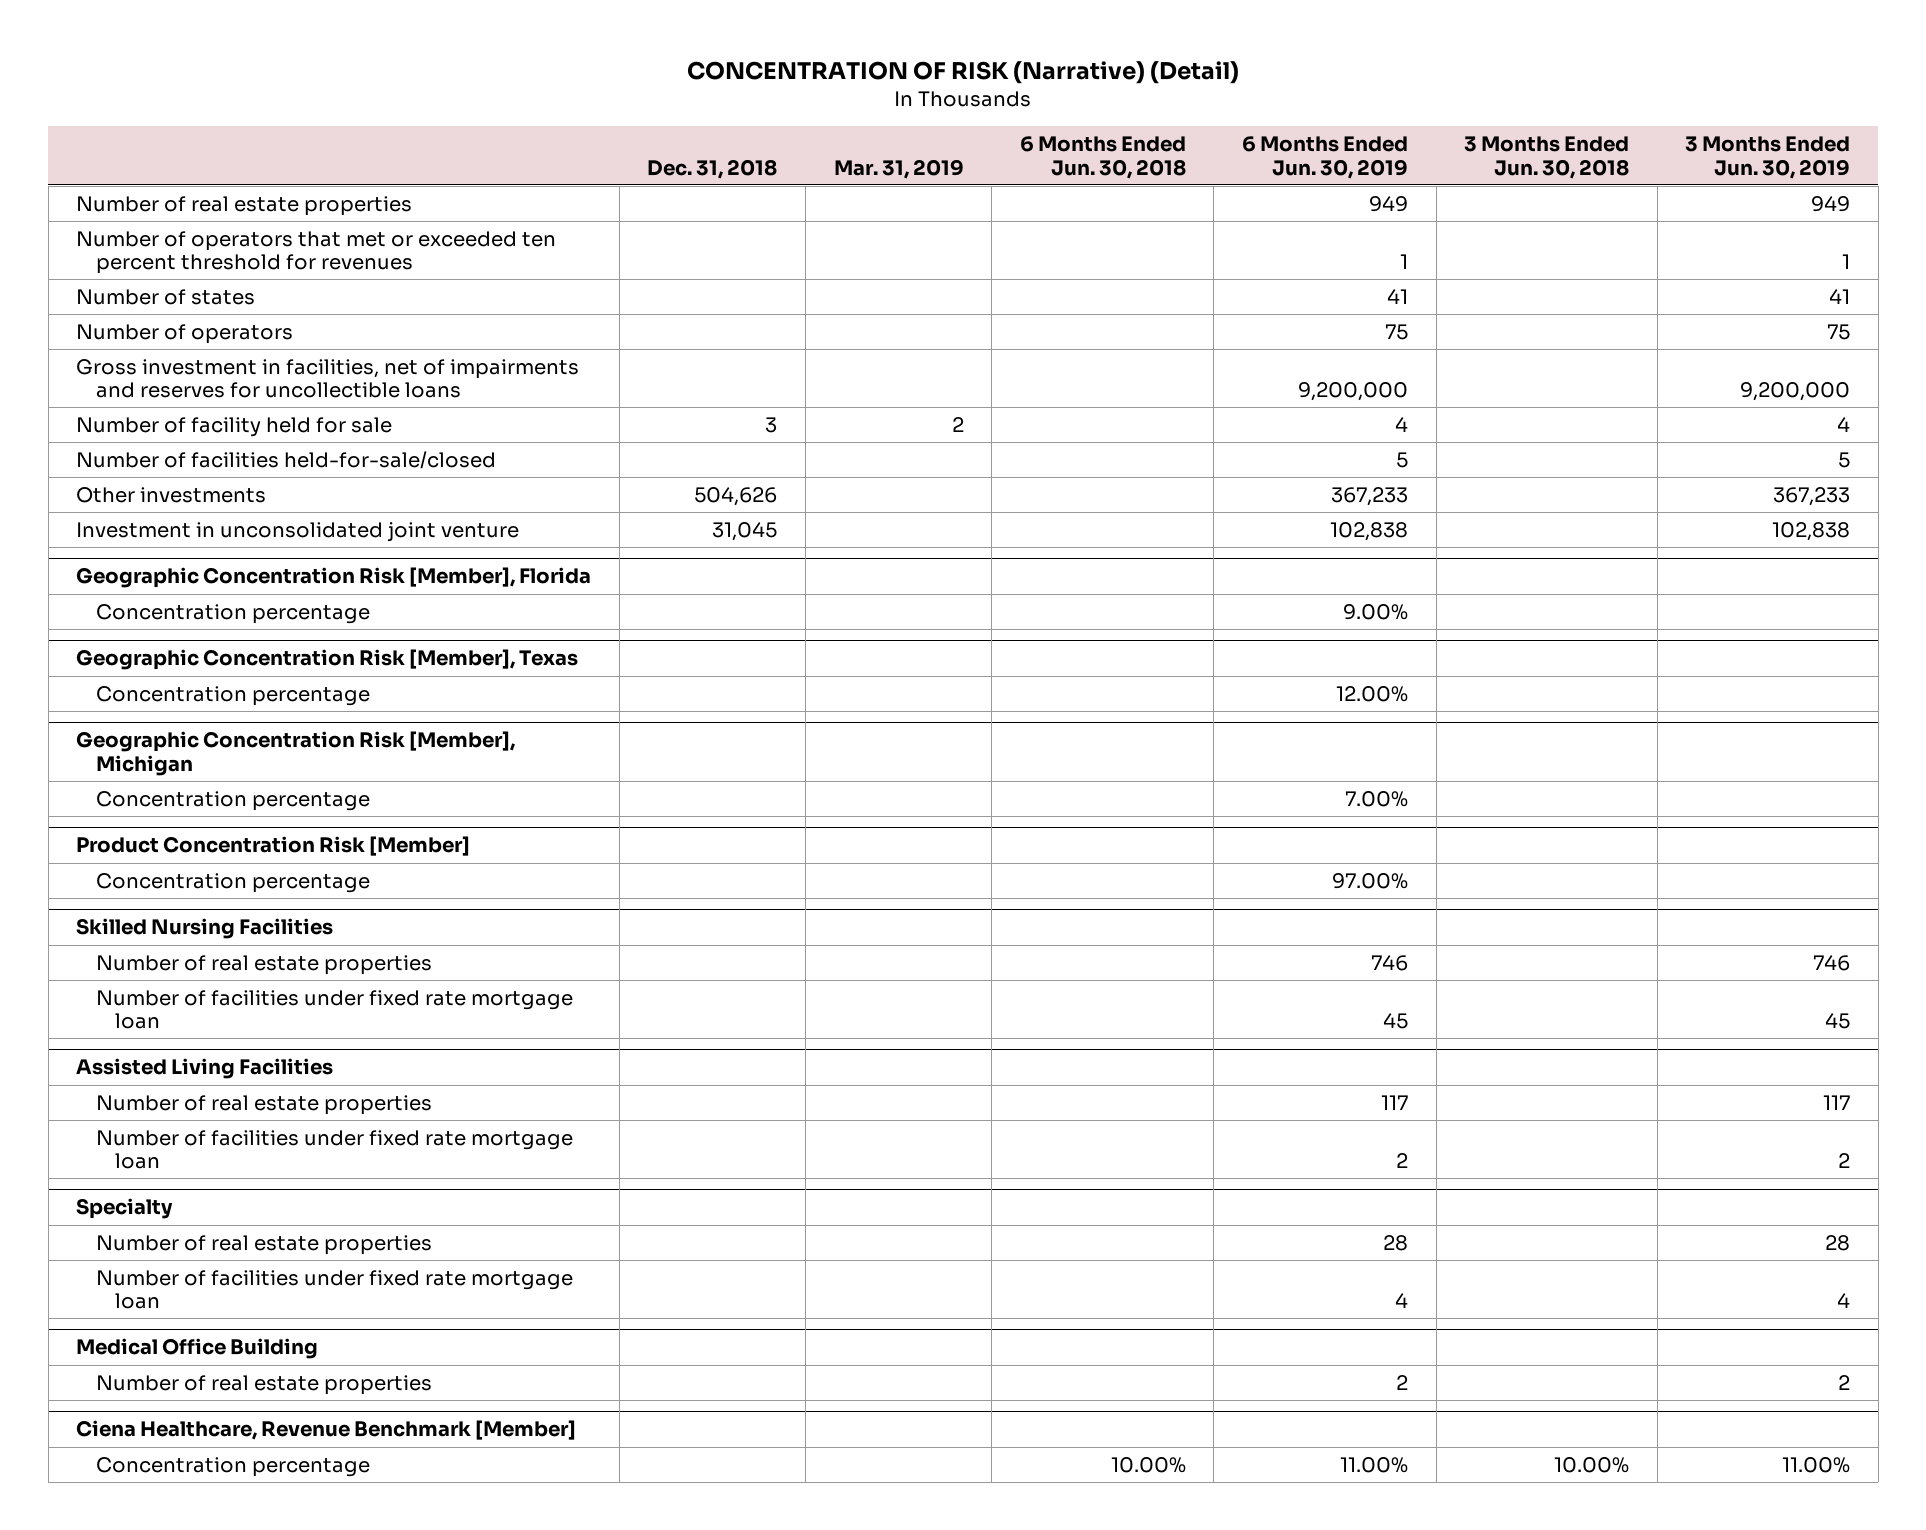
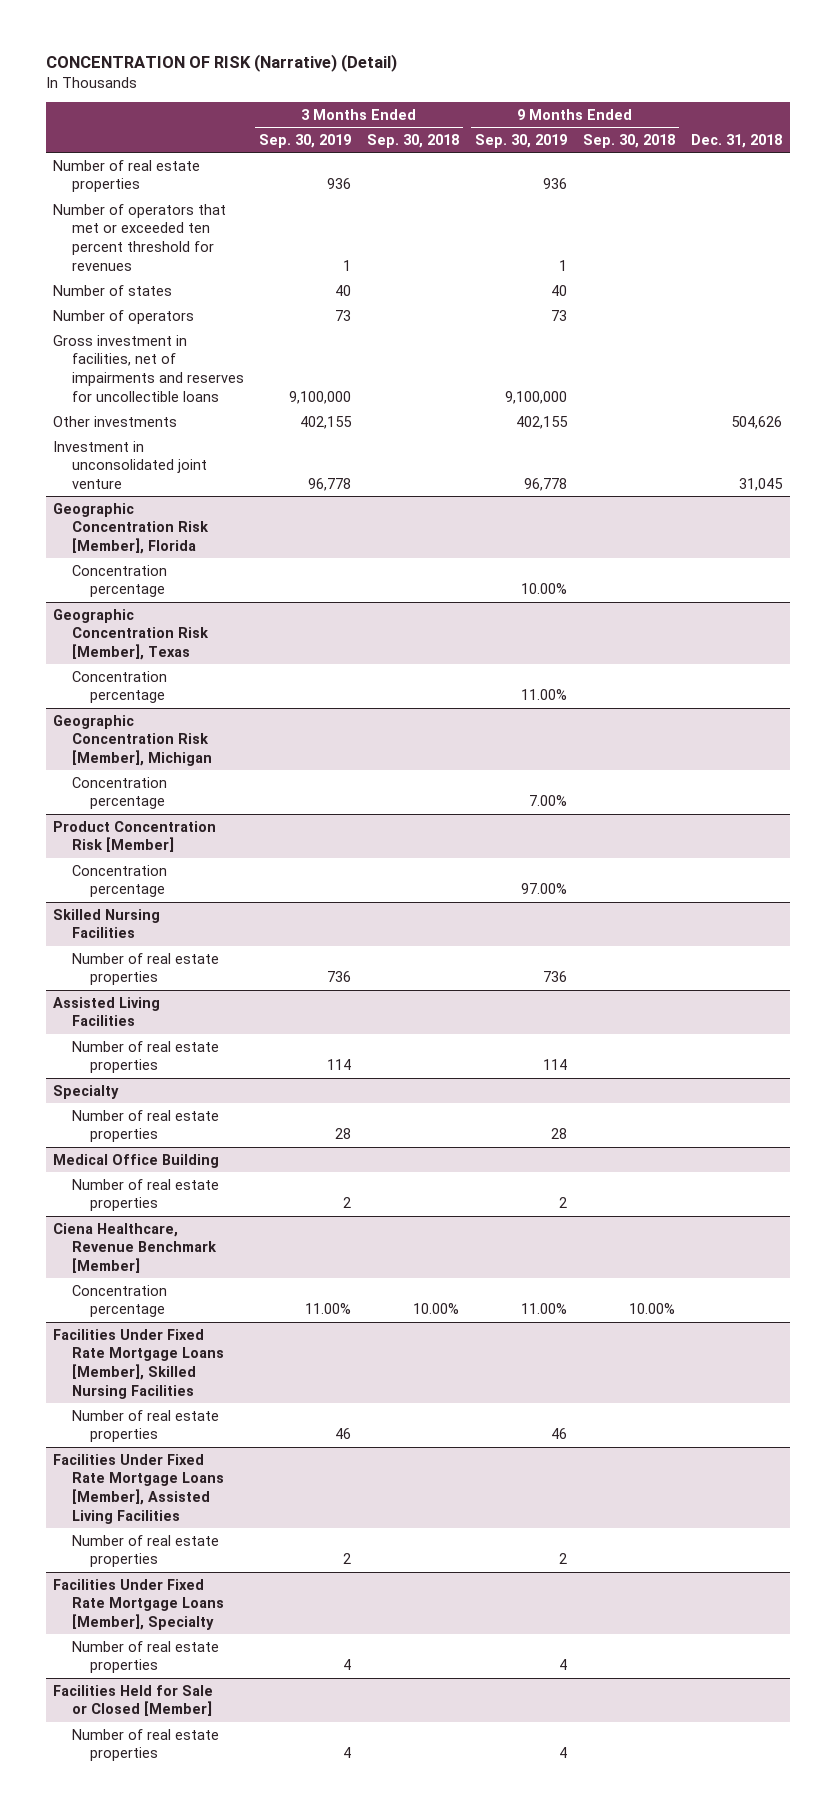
- | Dec. 31, 2018 | Mar. 31, 2019 | 6 Months Ended Jun. 30, 2018 | 6 Months Ended Jun. 30, 2019 | 3 Months Ended Jun. 30, 2018 | 3 Months Ended Jun. 30, 2019
+ | 3 Months Ended Sep. 30, 2019 | 3 Months Ended Sep. 30, 2018 | 9 Months Ended Sep. 30, 2019 | 9 Months Ended Sep. 30, 2018 | Dec. 31, 2018
- Number of facility held for sale | 3 | 2 | | 4 | | 4
- Number of facilities held-for-sale/closed | | | | 5 | | 5
@ Skilled Nursing Facilities
- Number of facilities under fixed rate mortgage loan | | | | 45 | | 45
@ Assisted Living Facilities
- Number of facilities under fixed rate mortgage loan | | | | 2 | | 2
@ Specialty
- Number of facilities under fixed rate mortgage loan | | | | 4 | | 4
+ Facilities Under Fixed Rate Mortgage Loans [Member], Skilled Nursing Facilities
+ Number of real estate properties | 46 | | 46 | |
+ Facilities Under Fixed Rate Mortgage Loans [Member], Assisted Living Facilities
+ Number of real estate properties | 2 | | 2 | |
+ Facilities Under Fixed Rate Mortgage Loans [Member], Specialty
+ Number of real estate properties | 4 | | 4 | |
+ Facilities Held for Sale or Closed [Member]
+ Number of real estate properties | 4 | | 4 | |

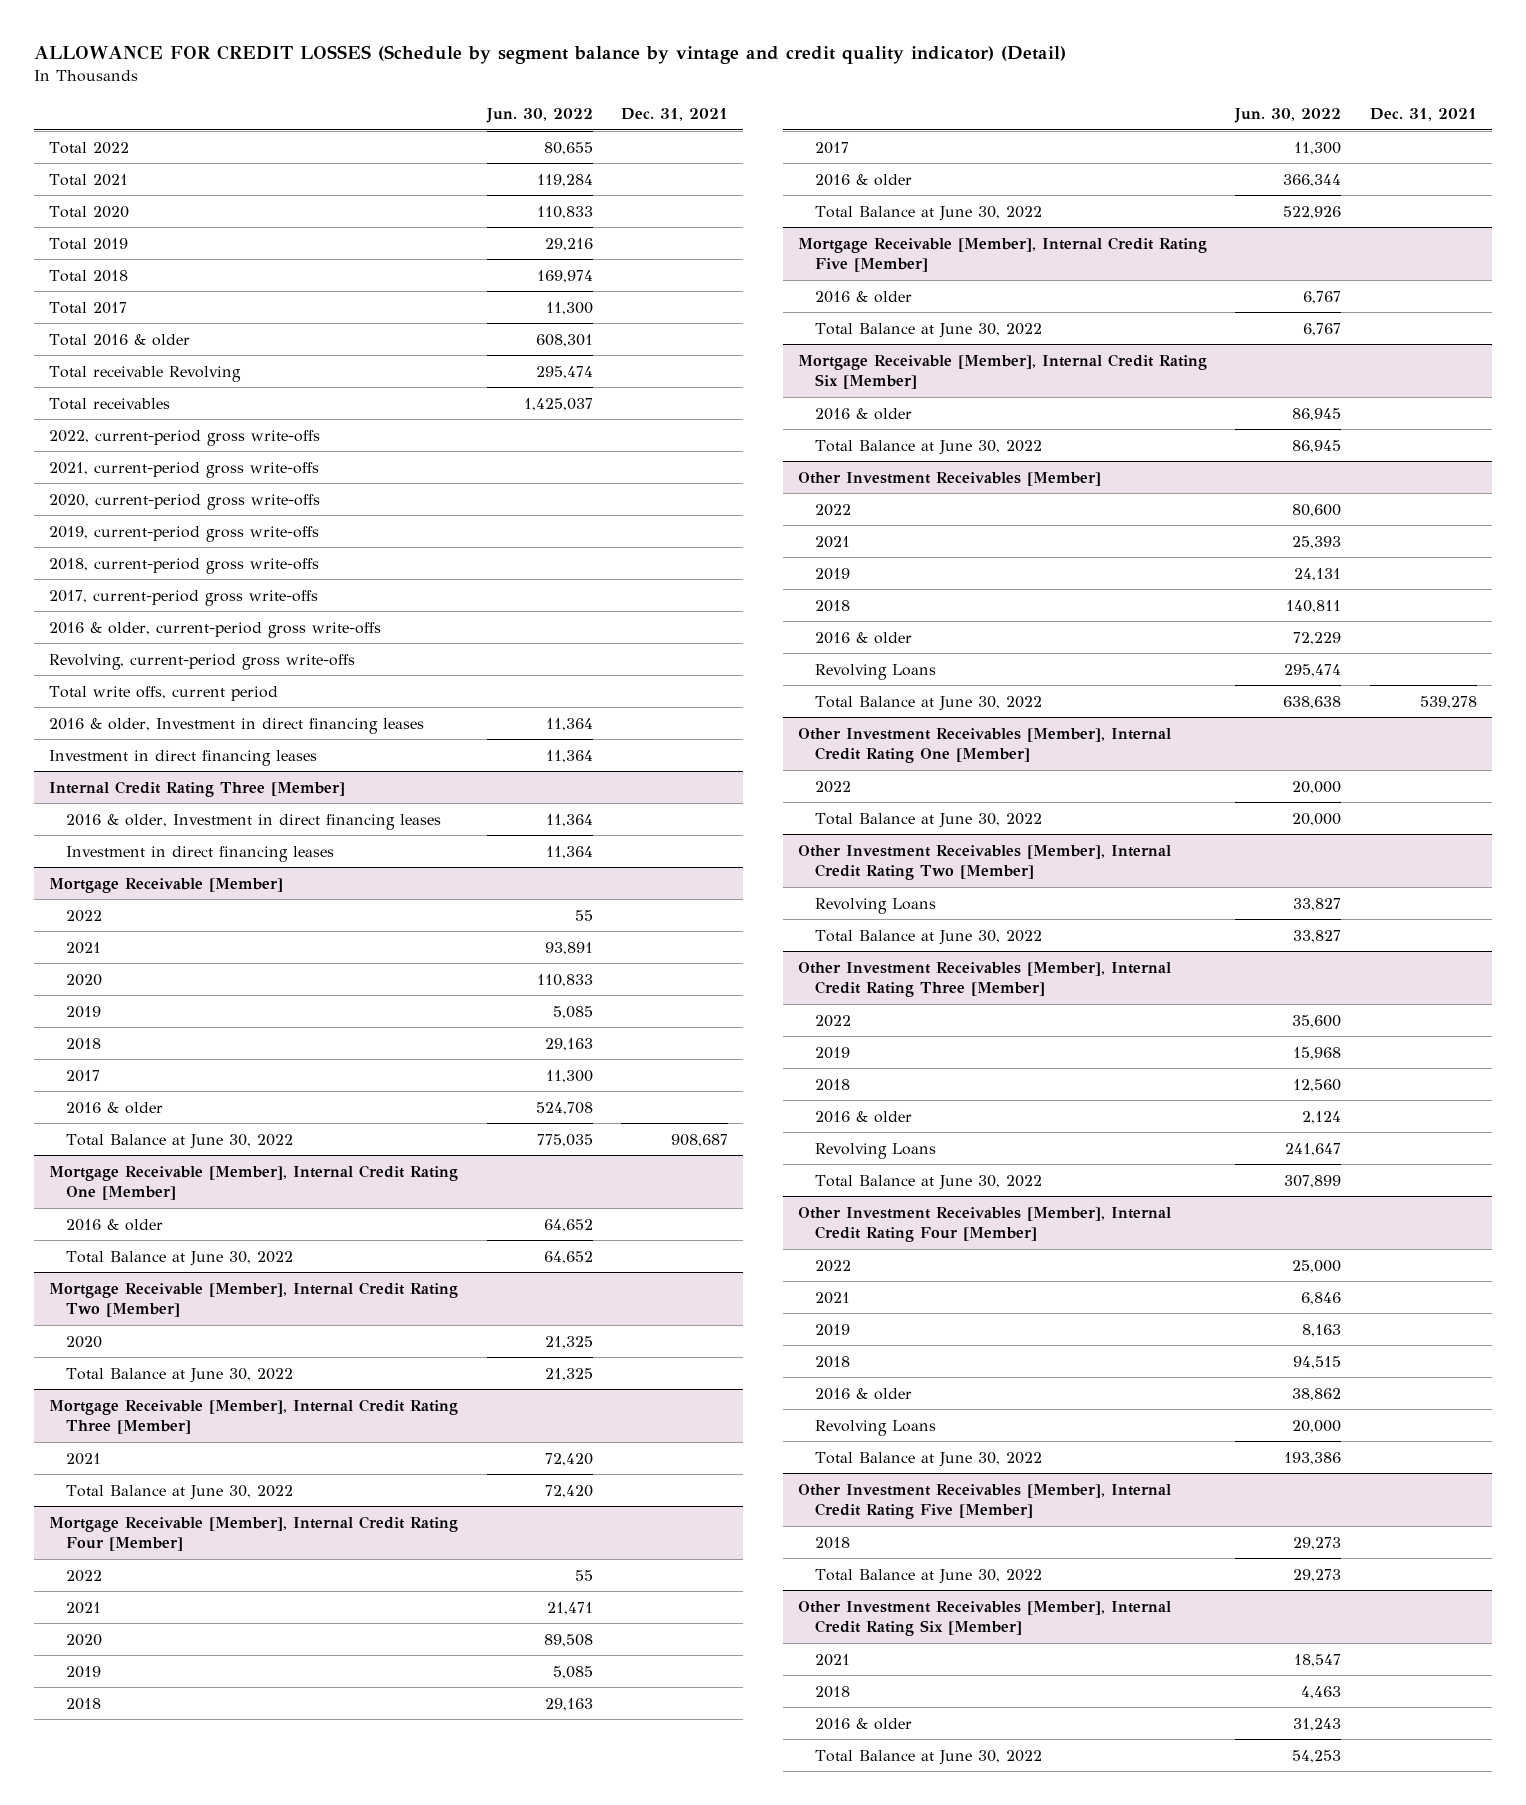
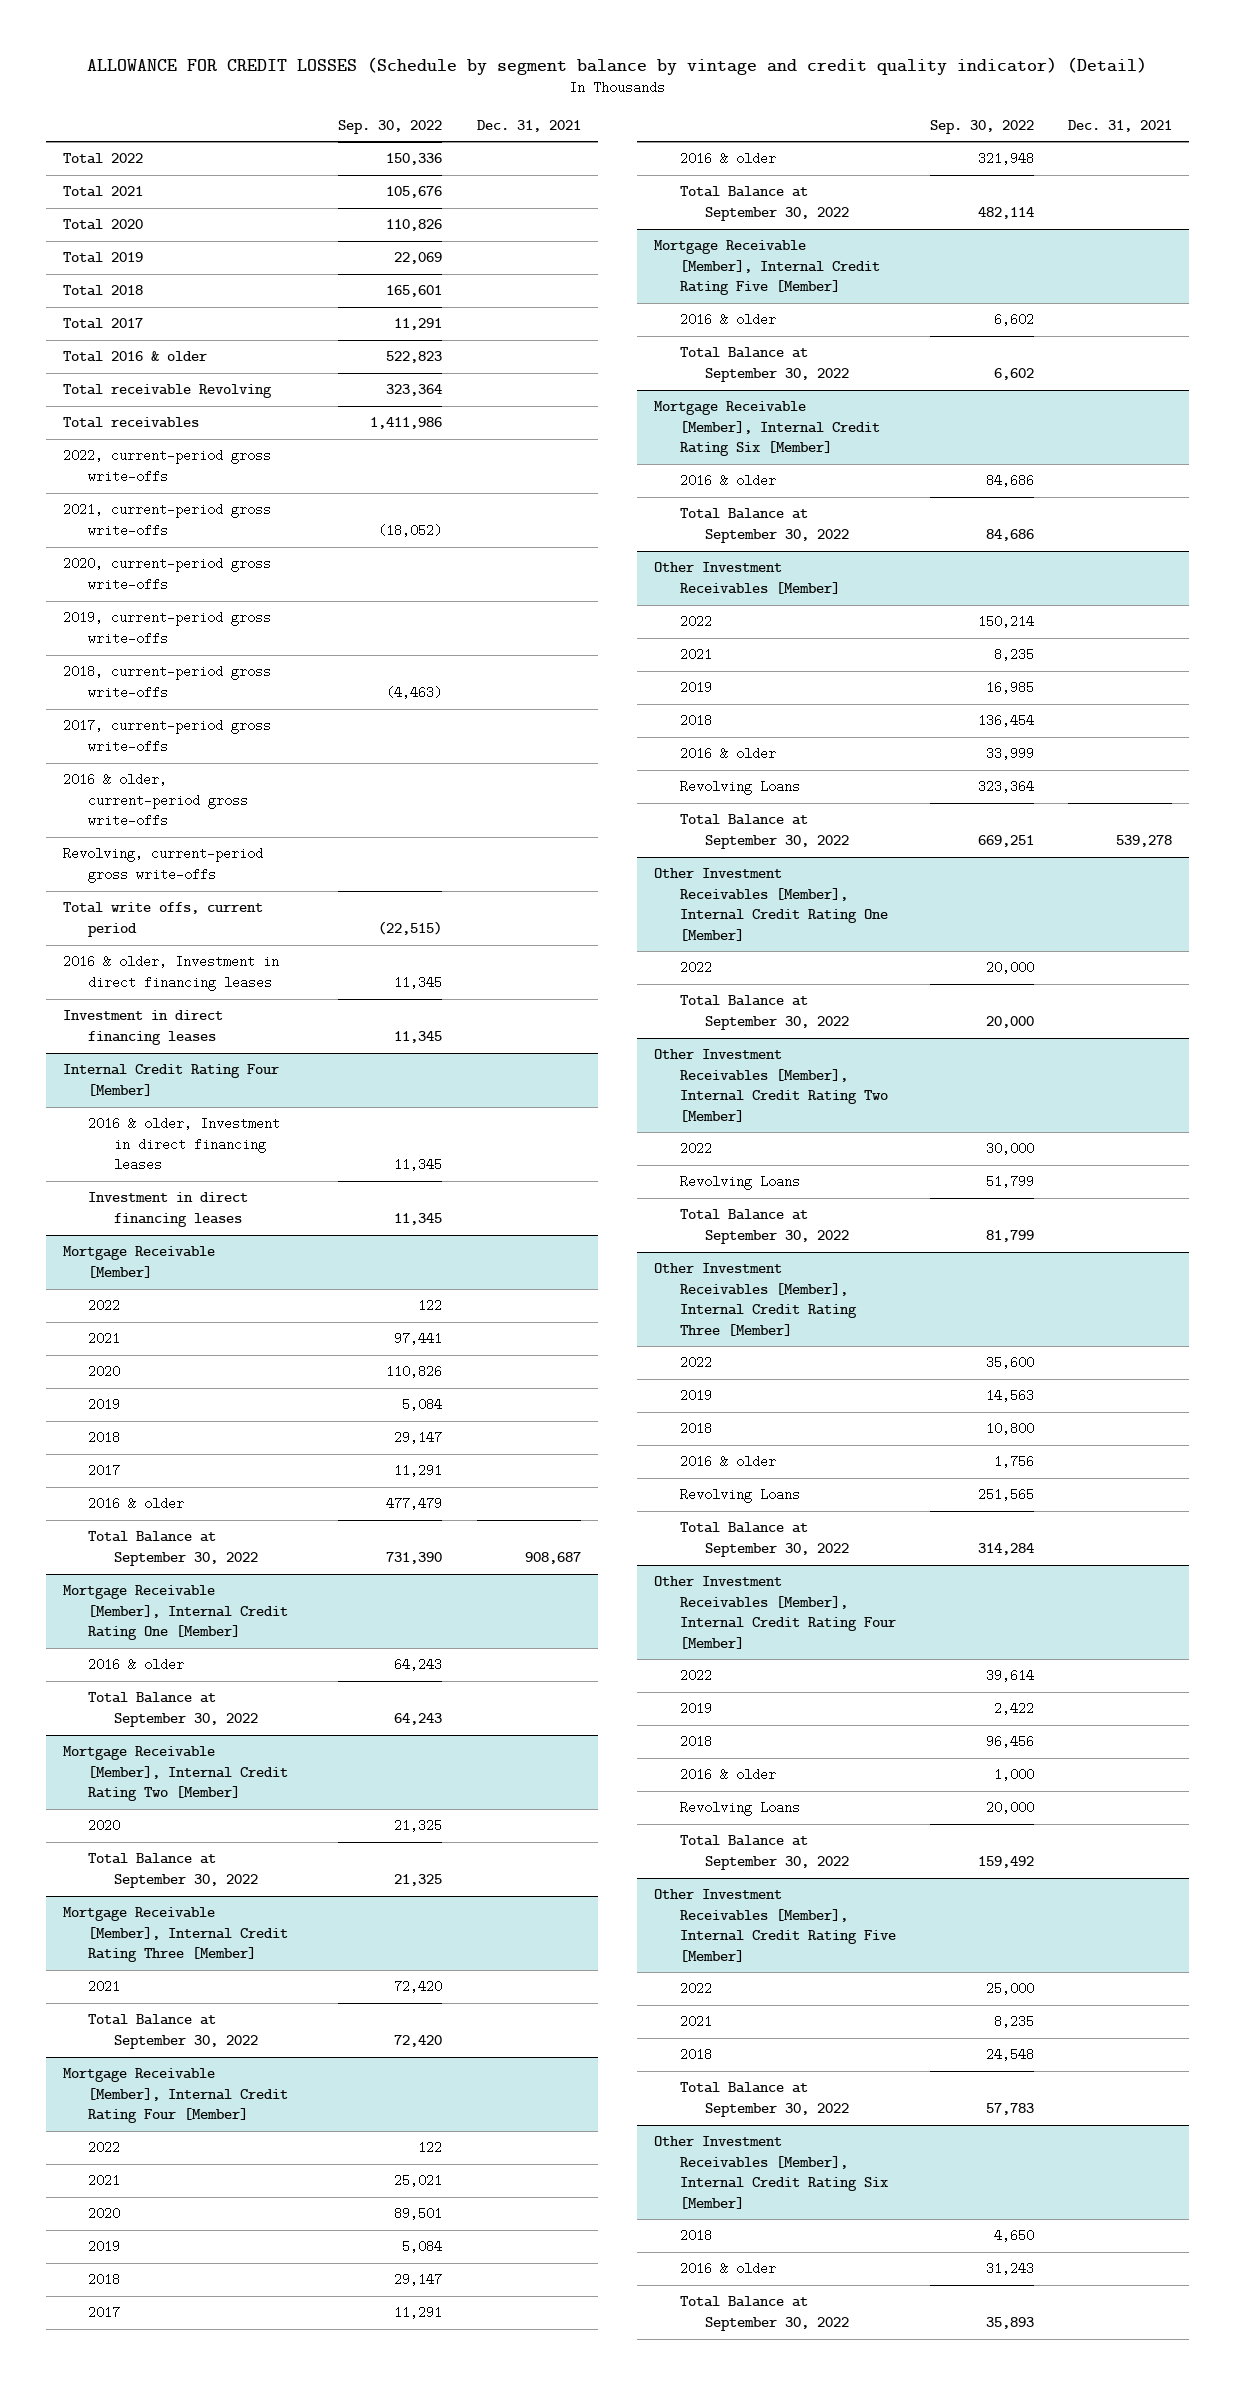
- | Jun. 30, 2022 | Dec. 31, 2021
+ | Sep. 30, 2022 | Dec. 31, 2021
- Internal Credit Rating Three [Member]
- 2016 & older, Investment in direct financing leases | 11,364 |
- Investment in direct financing leases | 11,364 |
+ Internal Credit Rating Four [Member]
+ 2016 & older, Investment in direct financing leases | 11,345 |
+ Investment in direct financing leases | 11,345 |
@ Mortgage Receivable [Member]
- Total Balance at June 30, 2022 | 775,035 | 908,687
+ Total Balance at September 30, 2022 | 731,390 | 908,687
@ Mortgage Receivable [Member], Internal Credit Rating One [Member]
- Total Balance at June 30, 2022 | 64,652 |
+ Total Balance at September 30, 2022 | 64,243 |
@ Mortgage Receivable [Member], Internal Credit Rating Two [Member]
- Total Balance at June 30, 2022 | 21,325 |
+ Total Balance at September 30, 2022 | 21,325 |
@ Mortgage Receivable [Member], Internal Credit Rating Three [Member]
- Total Balance at June 30, 2022 | 72,420 |
+ Total Balance at September 30, 2022 | 72,420 |
@ Mortgage Receivable [Member], Internal Credit Rating Four [Member]
- Total Balance at June 30, 2022 | 522,926 |
+ Total Balance at September 30, 2022 | 482,114 |
@ Mortgage Receivable [Member], Internal Credit Rating Five [Member]
- Total Balance at June 30, 2022 | 6,767 |
+ Total Balance at September 30, 2022 | 6,602 |
@ Mortgage Receivable [Member], Internal Credit Rating Six [Member]
- Total Balance at June 30, 2022 | 86,945 |
+ Total Balance at September 30, 2022 | 84,686 |
@ Other Investment Receivables [Member]
- Total Balance at June 30, 2022 | 638,638 | 539,278
+ Total Balance at September 30, 2022 | 669,251 | 539,278
@ Other Investment Receivables [Member], Internal Credit Rating One [Member]
- Total Balance at June 30, 2022 | 20,000 |
+ Total Balance at September 30, 2022 | 20,000 |
@ Other Investment Receivables [Member], Internal Credit Rating Two [Member]
+ 2022 | 30,000 |
- Total Balance at June 30, 2022 | 33,827 |
+ Total Balance at September 30, 2022 | 81,799 |
@ Other Investment Receivables [Member], Internal Credit Rating Three [Member]
- Total Balance at June 30, 2022 | 307,899 |
+ Total Balance at September 30, 2022 | 314,284 |
@ Other Investment Receivables [Member], Internal Credit Rating Four [Member]
- 2021 | 6,846 |
- Total Balance at June 30, 2022 | 193,386 |
+ Total Balance at September 30, 2022 | 159,492 |
@ Other Investment Receivables [Member], Internal Credit Rating Five [Member]
+ 2022 | 25,000 |
+ 2021 | 8,235 |
- Total Balance at June 30, 2022 | 29,273 |
+ Total Balance at September 30, 2022 | 57,783 |
@ Other Investment Receivables [Member], Internal Credit Rating Six [Member]
- 2021 | 18,547 |
- Total Balance at June 30, 2022 | 54,253 |
+ Total Balance at September 30, 2022 | 35,893 |

